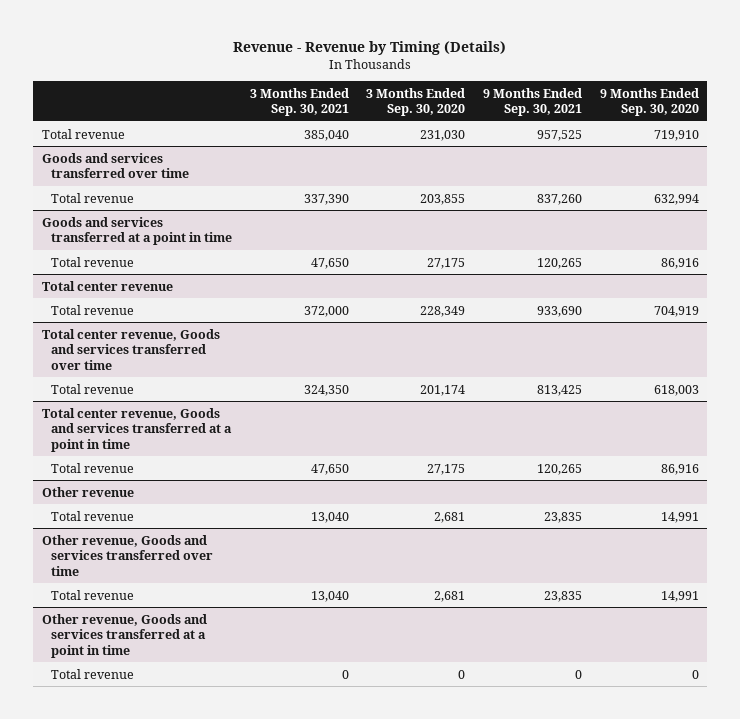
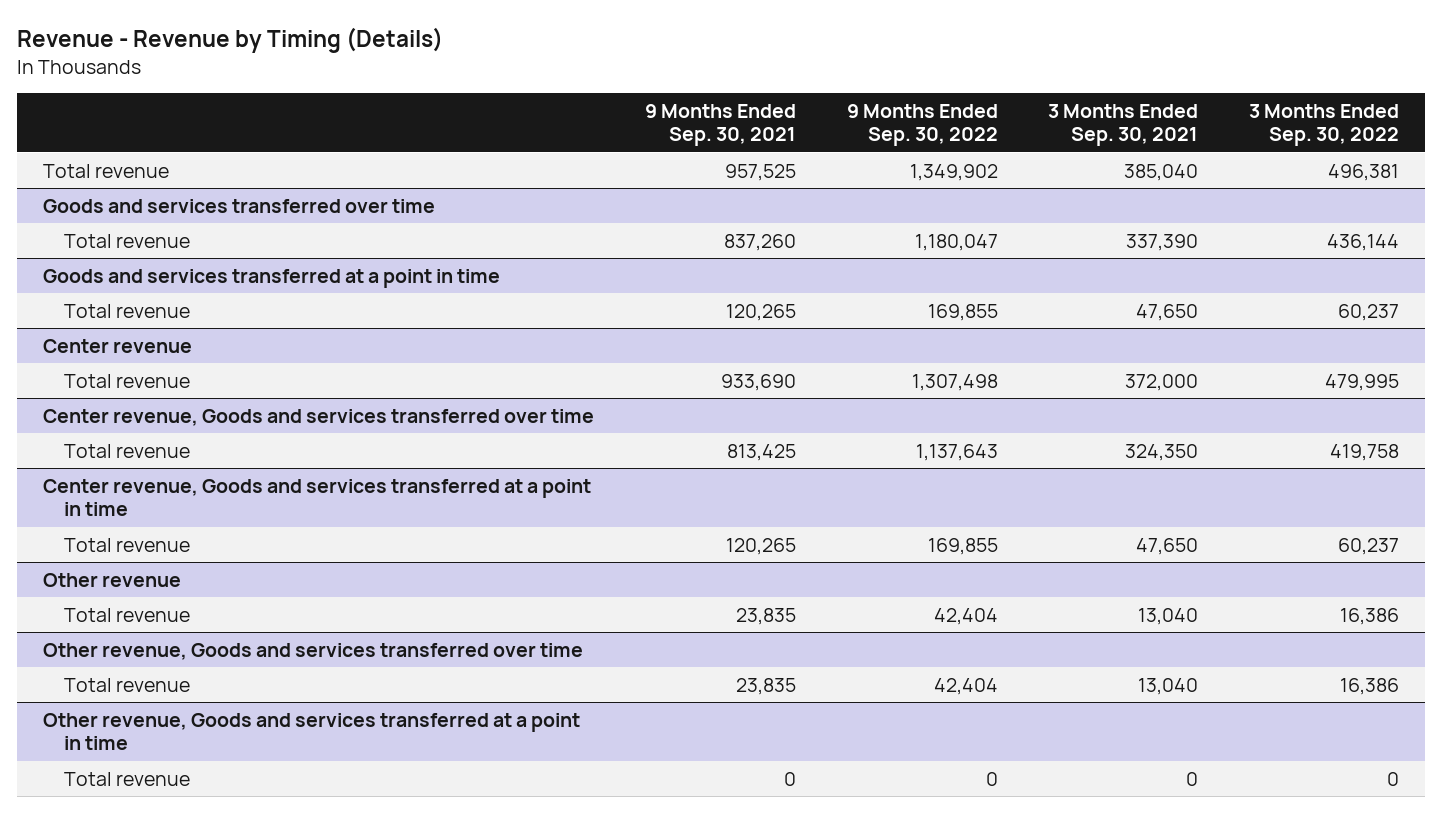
- | 3 Months Ended Sep. 30, 2021 | 3 Months Ended Sep. 30, 2020 | 9 Months Ended Sep. 30, 2021 | 9 Months Ended Sep. 30, 2020
+ | 9 Months Ended Sep. 30, 2021 | 9 Months Ended Sep. 30, 2022 | 3 Months Ended Sep. 30, 2021 | 3 Months Ended Sep. 30, 2022
- Total center revenue
+ Center revenue
- Total center revenue, Goods and services transferred over time
+ Center revenue, Goods and services transferred over time
- Total center revenue, Goods and services transferred at a point in time
+ Center revenue, Goods and services transferred at a point in time

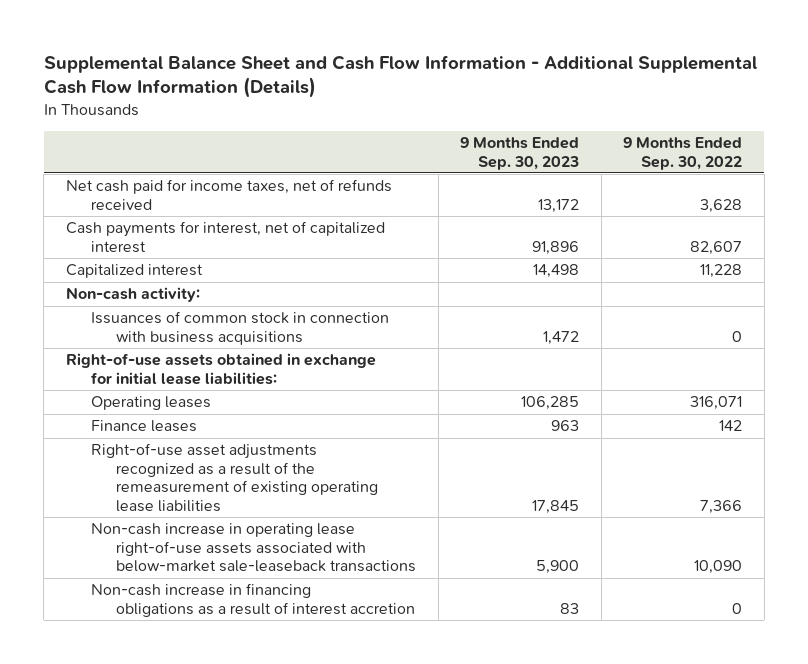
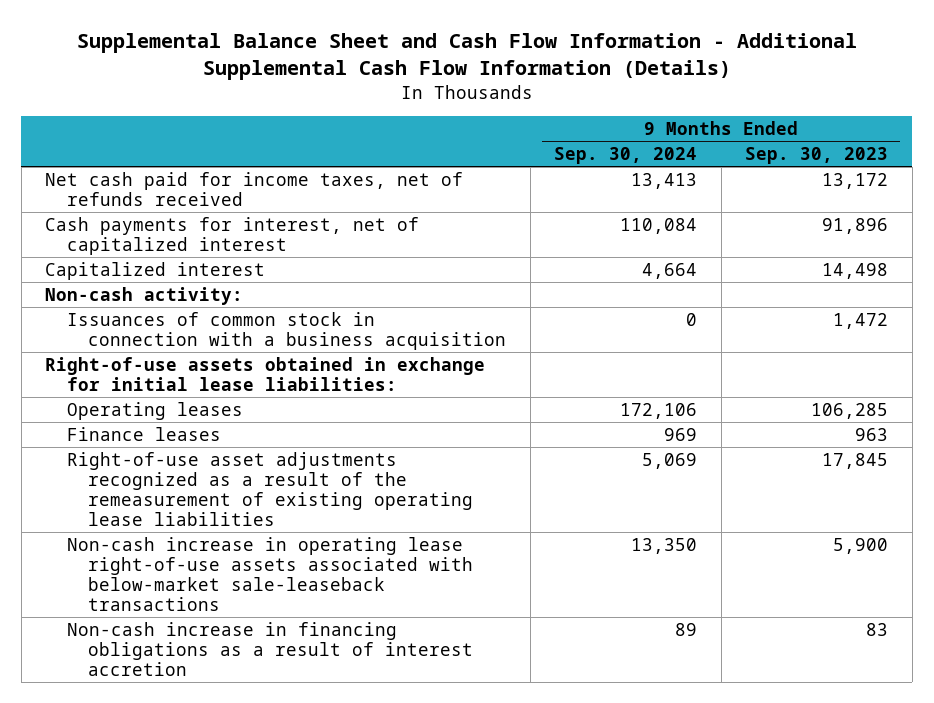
- | 9 Months Ended Sep. 30, 2023 | 9 Months Ended Sep. 30, 2022
+ | 9 Months Ended Sep. 30, 2024 | 9 Months Ended Sep. 30, 2023
- Issuances of common stock in connection with business acquisitions | 1,472 | 0
+ Issuances of common stock in connection with a business acquisition | 0 | 1,472

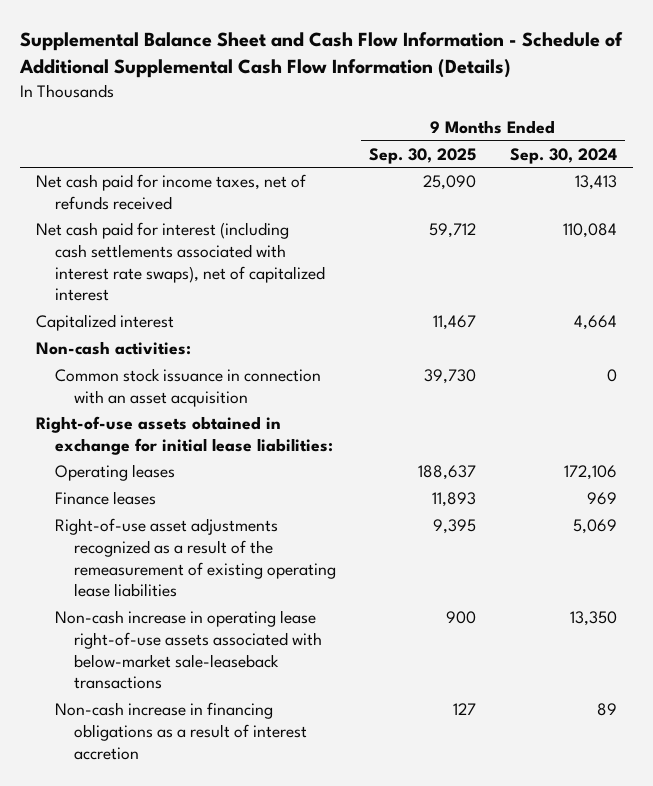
- Supplemental Balance Sheet and Cash Flow Information - Additional Supplemental Cash Flow Information (Details)
+ Supplemental Balance Sheet and Cash Flow Information - Schedule of Additional Supplemental Cash Flow Information (Details)
- | 9 Months Ended Sep. 30, 2024 | 9 Months Ended Sep. 30, 2023
+ | 9 Months Ended Sep. 30, 2025 | 9 Months Ended Sep. 30, 2024
- Cash payments for interest, net of capitalized interest | 110,084 | 91,896
+ Net cash paid for interest (including cash settlements associated with interest rate swaps), net of capitalized interest | 59,712 | 110,084
- Non-cash activity:
- Issuances of common stock in connection with a business acquisition | 0 | 1,472
+ Non-cash activities:
+ Common stock issuance in connection with an asset acquisition | 39,730 | 0

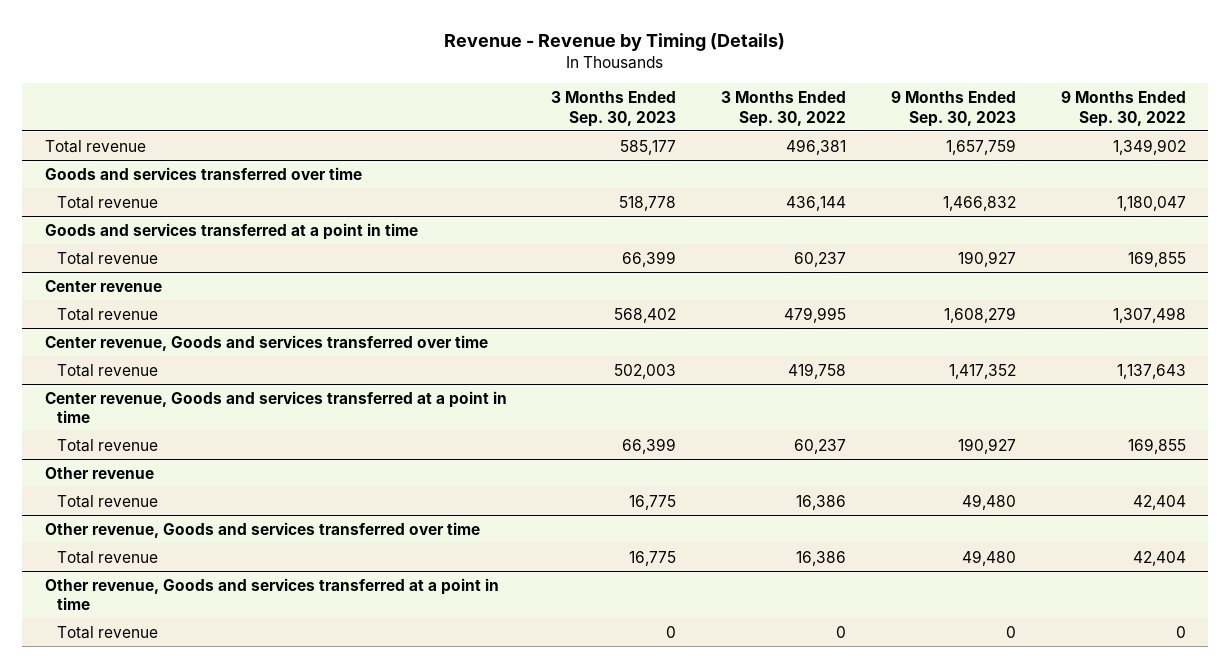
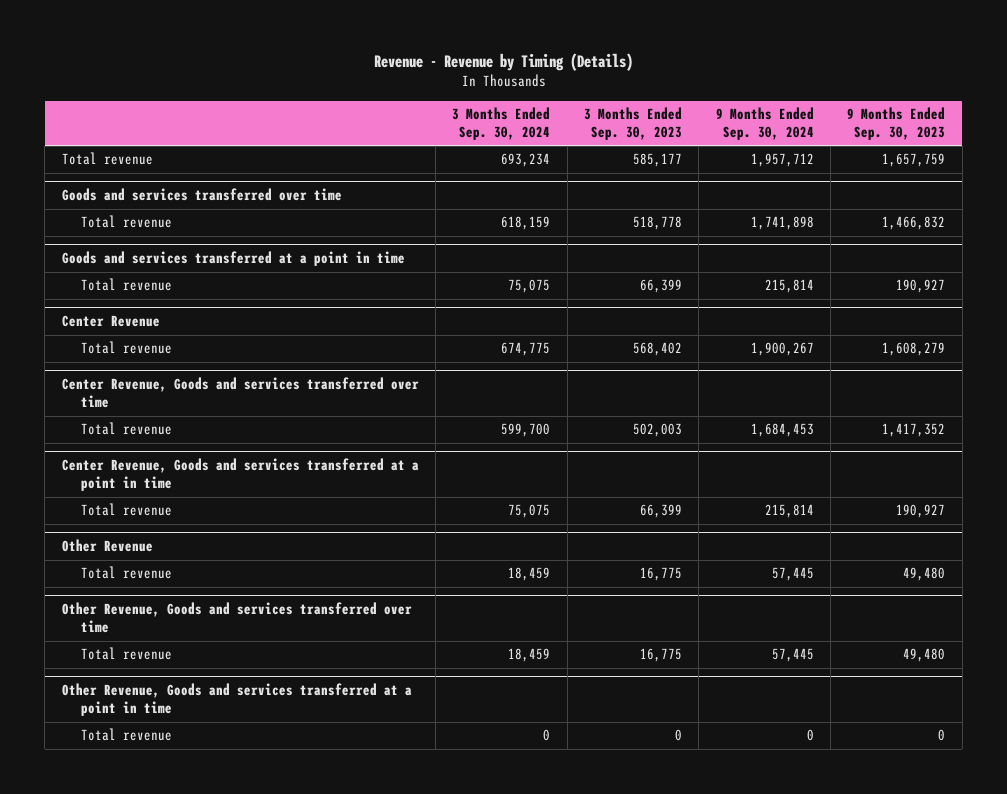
- | 3 Months Ended Sep. 30, 2023 | 3 Months Ended Sep. 30, 2022 | 9 Months Ended Sep. 30, 2023 | 9 Months Ended Sep. 30, 2022
+ | 3 Months Ended Sep. 30, 2024 | 3 Months Ended Sep. 30, 2023 | 9 Months Ended Sep. 30, 2024 | 9 Months Ended Sep. 30, 2023
- Center revenue
+ Center Revenue
- Center revenue, Goods and services transferred over time
+ Center Revenue, Goods and services transferred over time
- Center revenue, Goods and services transferred at a point in time
+ Center Revenue, Goods and services transferred at a point in time
- Other revenue
+ Other Revenue
- Other revenue, Goods and services transferred over time
+ Other Revenue, Goods and services transferred over time
- Other revenue, Goods and services transferred at a point in time
+ Other Revenue, Goods and services transferred at a point in time

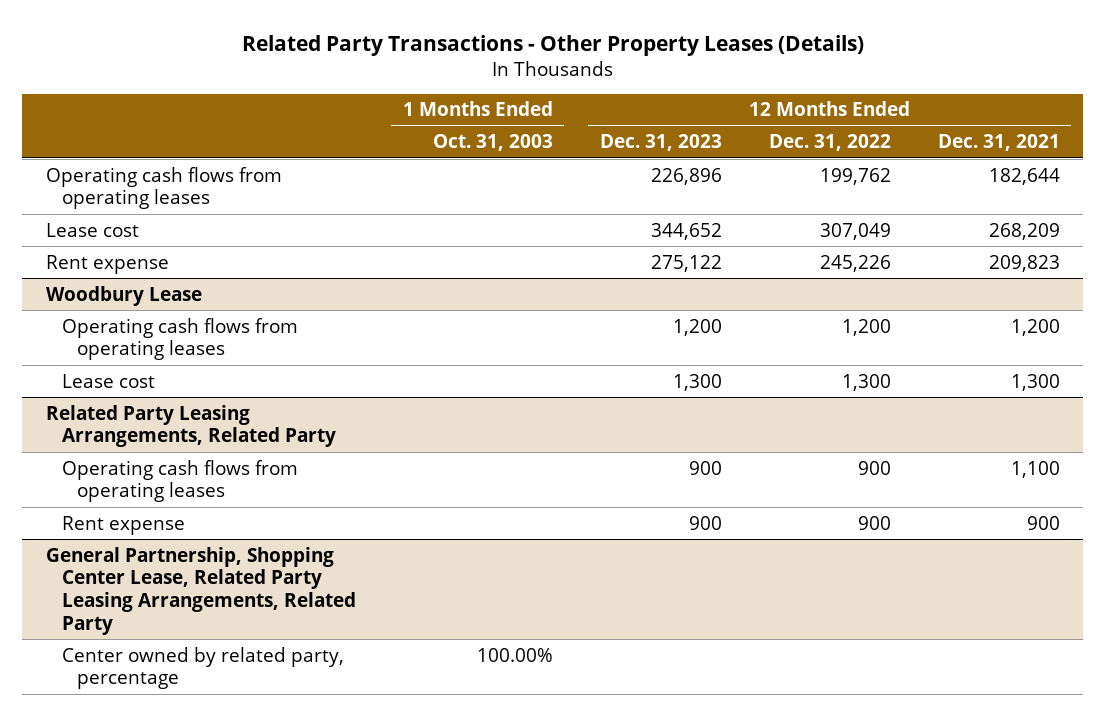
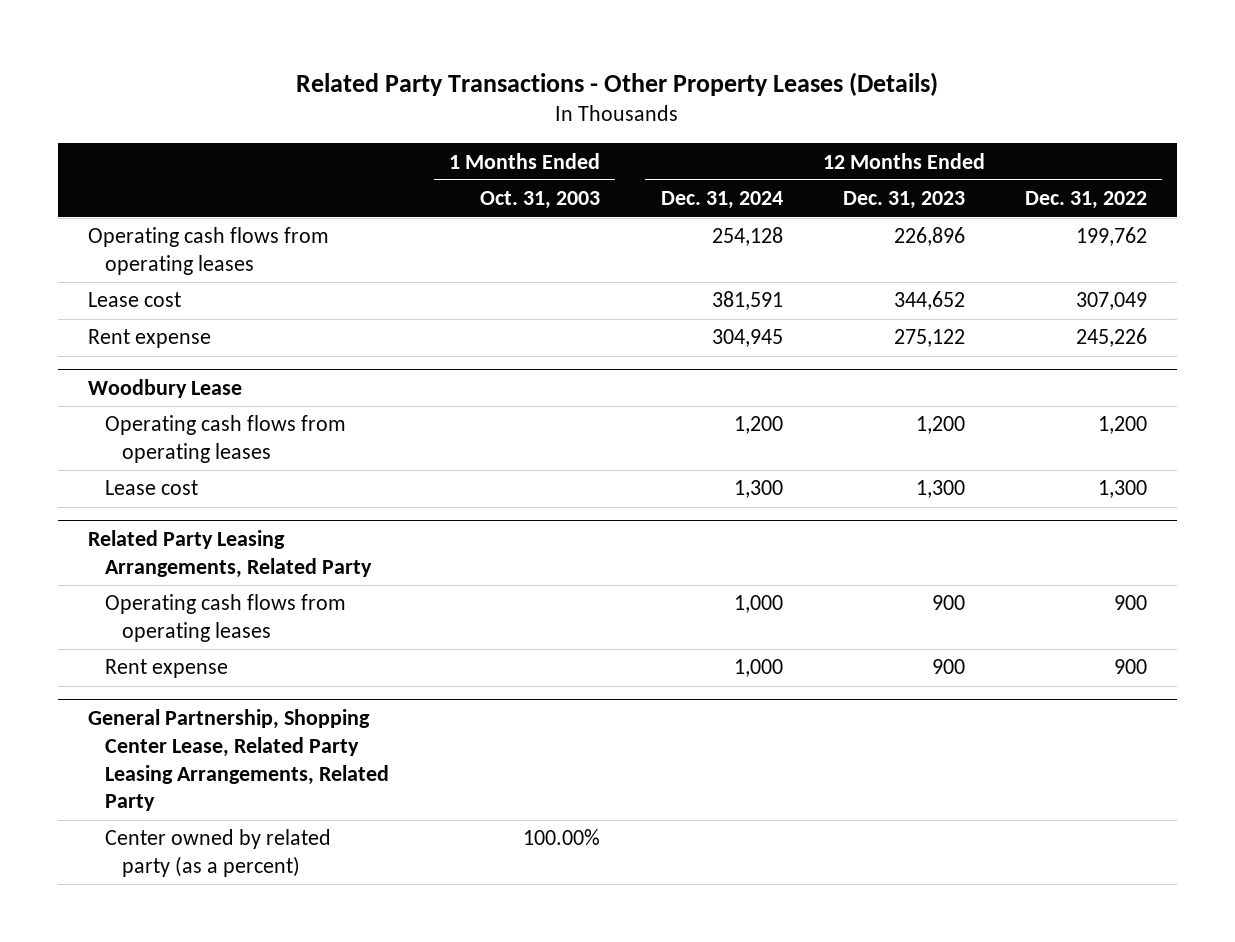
- | 1 Months Ended Oct. 31, 2003 | 12 Months Ended Dec. 31, 2023 | 12 Months Ended Dec. 31, 2022 | 12 Months Ended Dec. 31, 2021
+ | 1 Months Ended Oct. 31, 2003 | 12 Months Ended Dec. 31, 2024 | 12 Months Ended Dec. 31, 2023 | 12 Months Ended Dec. 31, 2022
@ General Partnership, Shopping Center Lease, Related Party Leasing Arrangements, Related Party
- Center owned by related party, percentage | 100.00% | | |
+ Center owned by related party (as a percent) | 100.00% | | |

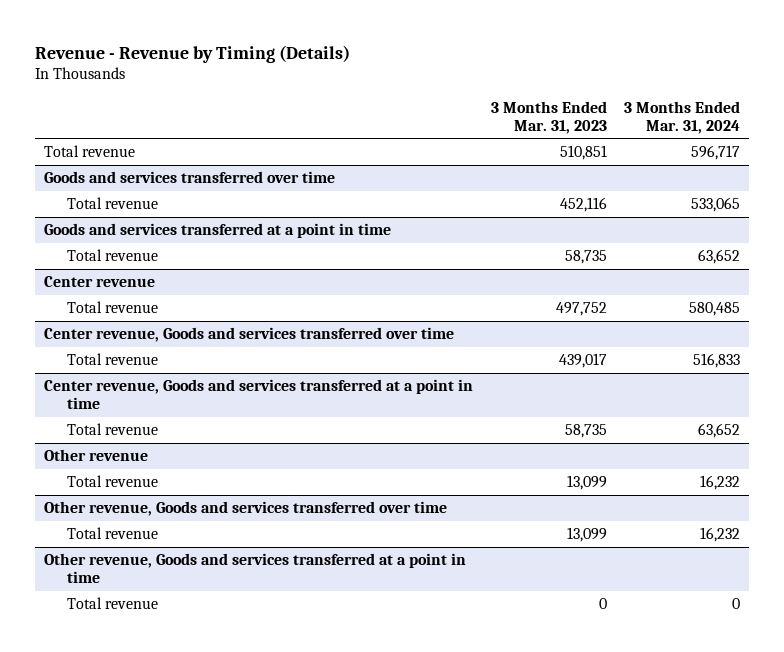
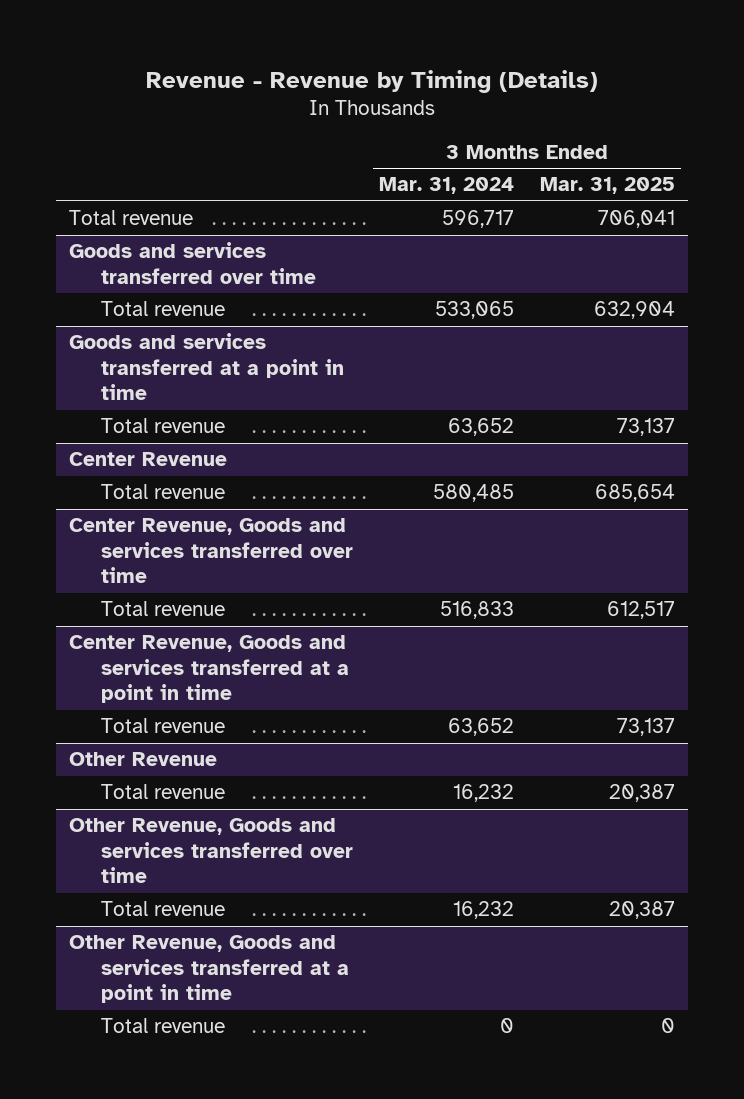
- | 3 Months Ended Mar. 31, 2023 | 3 Months Ended Mar. 31, 2024
+ | 3 Months Ended Mar. 31, 2024 | 3 Months Ended Mar. 31, 2025
- Center revenue
+ Center Revenue
- Center revenue, Goods and services transferred over time
+ Center Revenue, Goods and services transferred over time
- Center revenue, Goods and services transferred at a point in time
+ Center Revenue, Goods and services transferred at a point in time
- Other revenue
+ Other Revenue
- Other revenue, Goods and services transferred over time
+ Other Revenue, Goods and services transferred over time
- Other revenue, Goods and services transferred at a point in time
+ Other Revenue, Goods and services transferred at a point in time

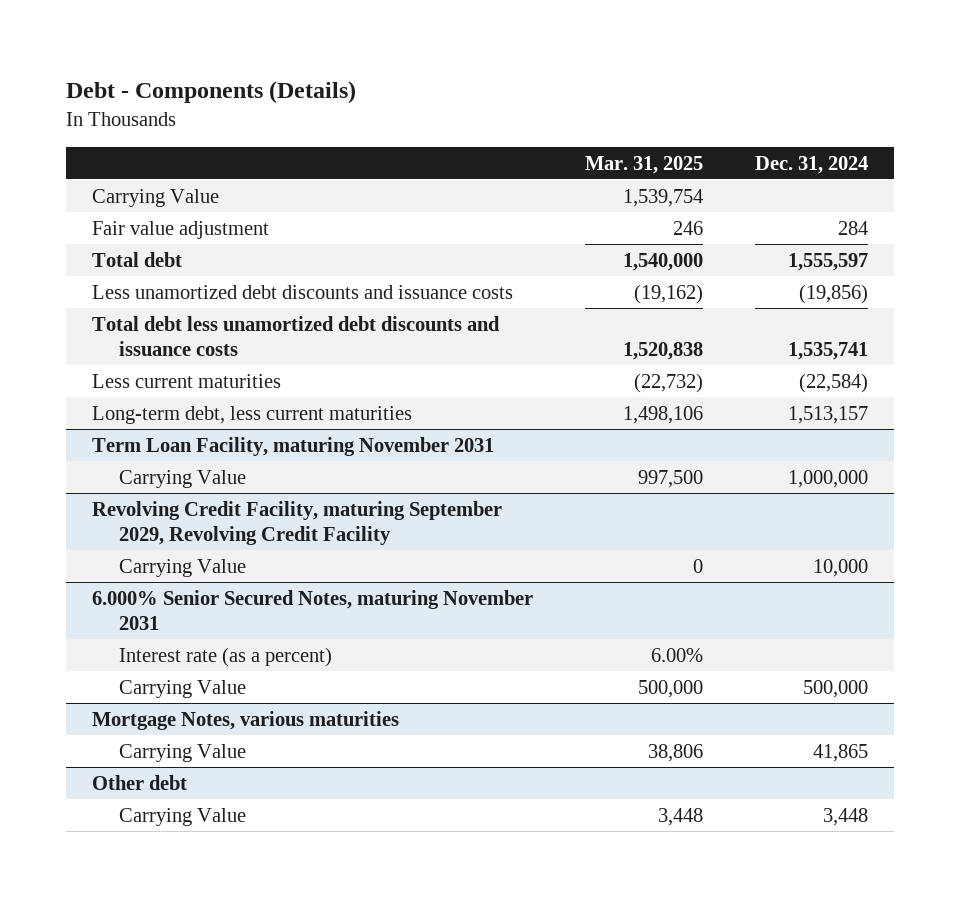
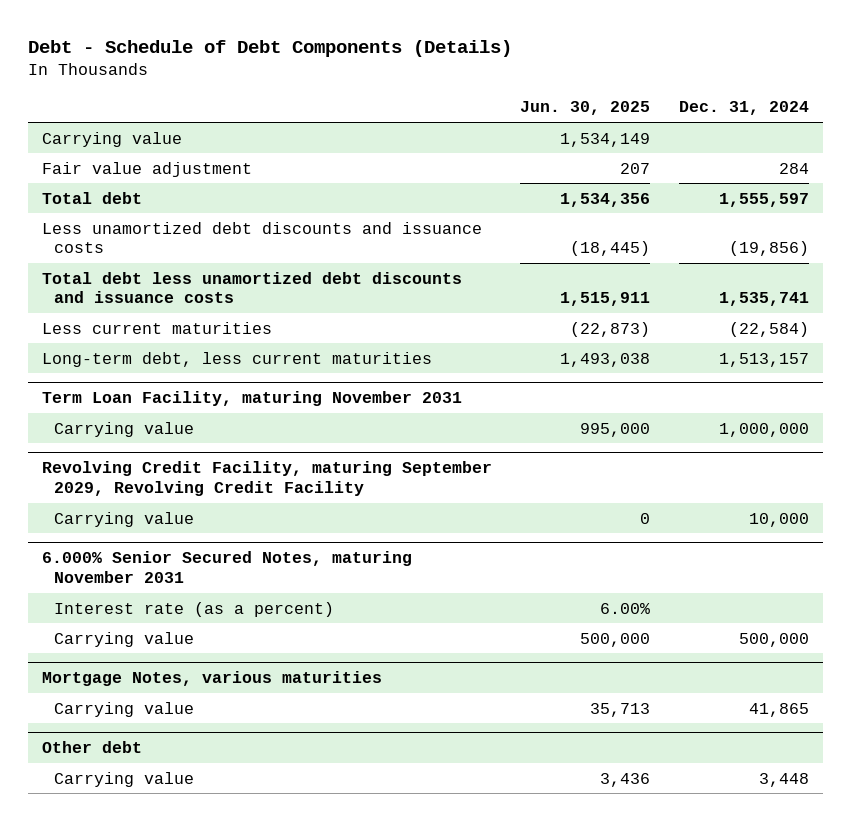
- Debt - Components (Details)
+ Debt - Schedule of Debt Components (Details)
- | Mar. 31, 2025 | Dec. 31, 2024
+ | Jun. 30, 2025 | Dec. 31, 2024
- Carrying Value | 1,539,754 |
+ Carrying value | 1,534,149 |
@ Term Loan Facility, maturing November 2031
- Carrying Value | 997,500 | 1,000,000
+ Carrying value | 995,000 | 1,000,000
@ Revolving Credit Facility, maturing September 2029, Revolving Credit Facility
- Carrying Value | 0 | 10,000
+ Carrying value | 0 | 10,000
@ 6.000% Senior Secured Notes, maturing November 2031
- Carrying Value | 500,000 | 500,000
+ Carrying value | 500,000 | 500,000
@ Mortgage Notes, various maturities
- Carrying Value | 38,806 | 41,865
+ Carrying value | 35,713 | 41,865
@ Other debt
- Carrying Value | 3,448 | 3,448
+ Carrying value | 3,436 | 3,448

